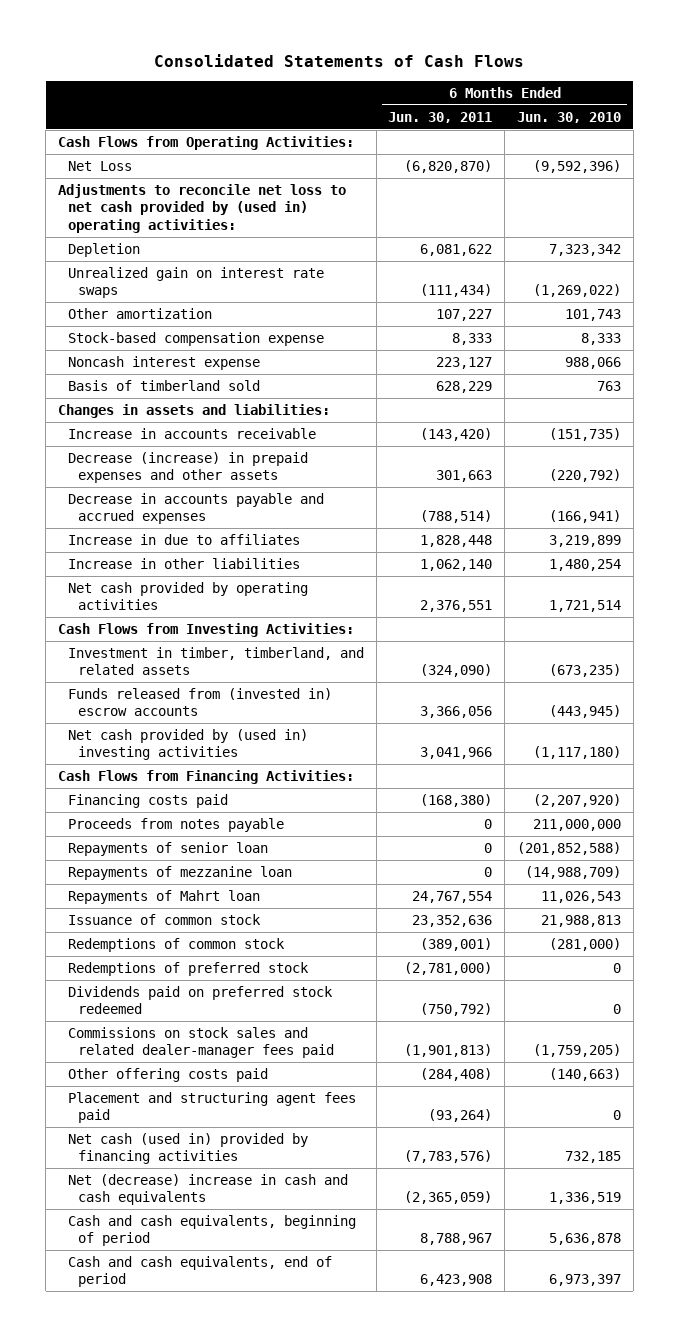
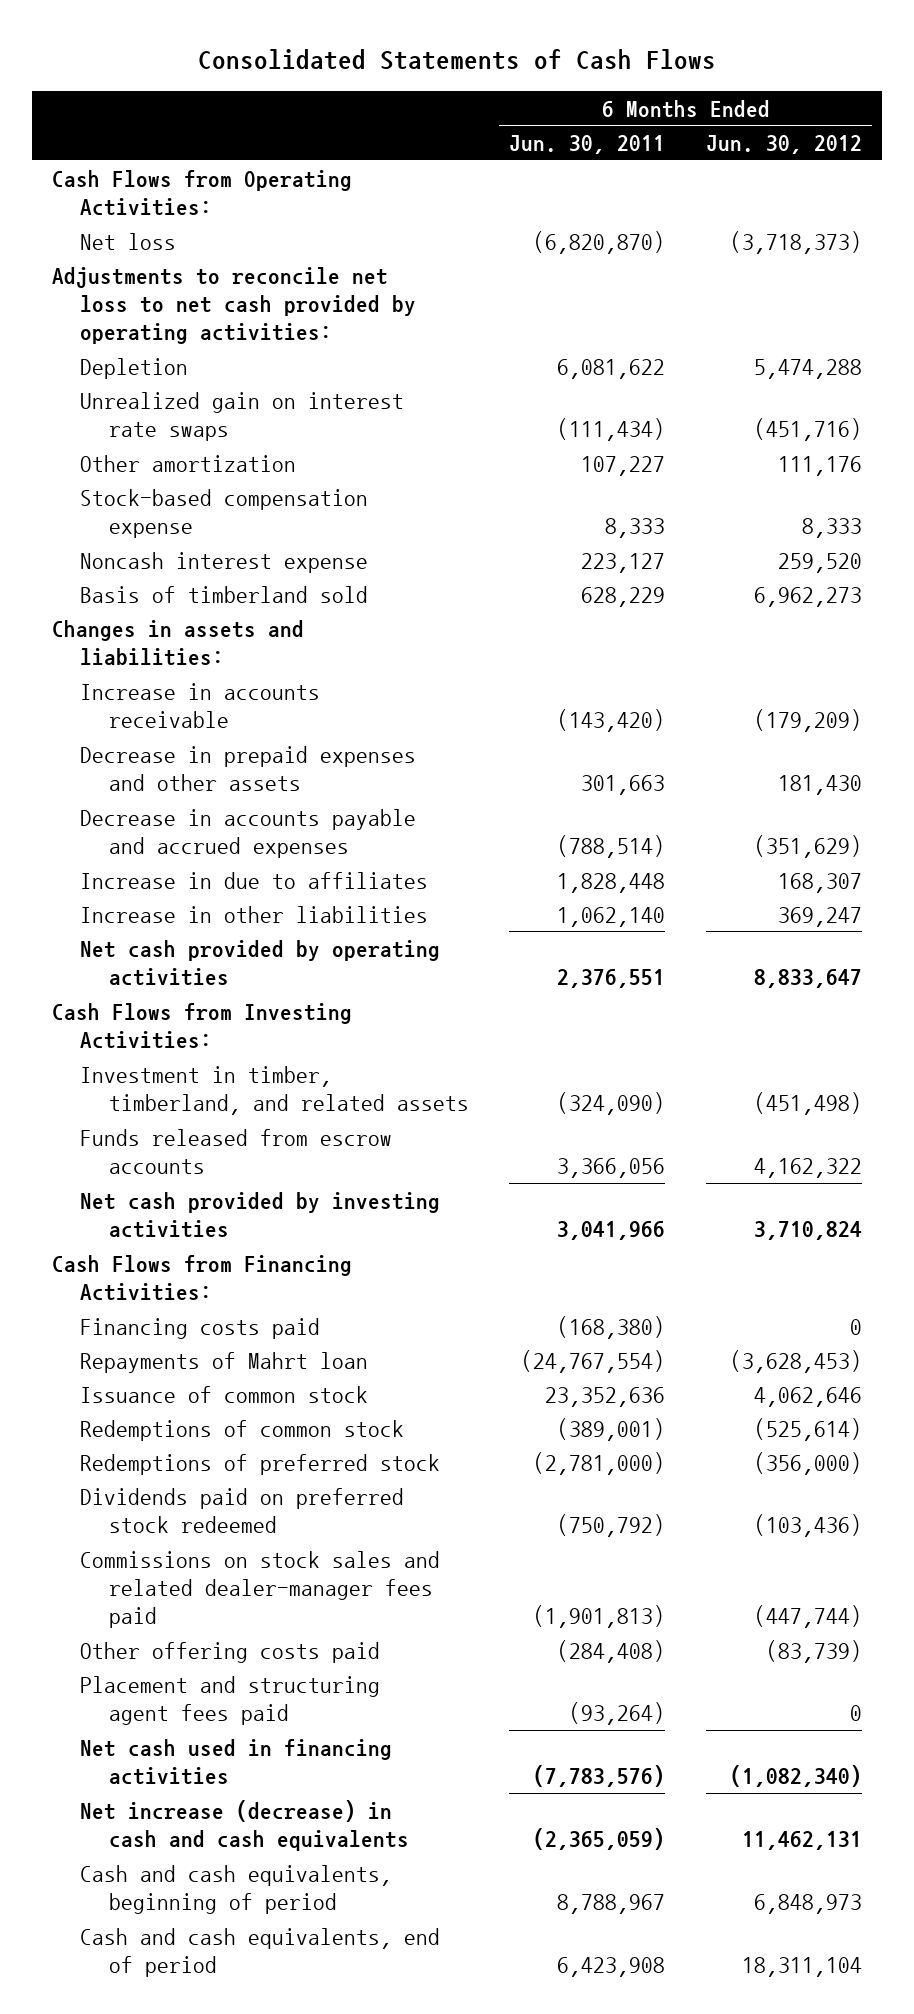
- | 6 Months Ended Jun. 30, 2011 | 6 Months Ended Jun. 30, 2010
+ | 6 Months Ended Jun. 30, 2011 | 6 Months Ended Jun. 30, 2012
- Net Loss | (6,820,870) | (9,592,396)
- Adjustments to reconcile net loss to net cash provided by (used in) operating activities:
+ Net loss | (6,820,870) | (3,718,373)
+ Adjustments to reconcile net loss to net cash provided by operating activities:
- Decrease (increase) in prepaid expenses and other assets | 301,663 | (220,792)
+ Decrease in prepaid expenses and other assets | 301,663 | 181,430
- Funds released from (invested in) escrow accounts | 3,366,056 | (443,945)
- Net cash provided by (used in) investing activities | 3,041,966 | (1,117,180)
+ Funds released from escrow accounts | 3,366,056 | 4,162,322
+ Net cash provided by investing activities | 3,041,966 | 3,710,824
- Proceeds from notes payable | 0 | 211,000,000
- Repayments of senior loan | 0 | (201,852,588)
- Repayments of mezzanine loan | 0 | (14,988,709)
- Repayments of Mahrt loan | 24,767,554 | 11,026,543
+ Repayments of Mahrt loan | (24,767,554) | (3,628,453)
- Net cash (used in) provided by financing activities | (7,783,576) | 732,185
- Net (decrease) increase in cash and cash equivalents | (2,365,059) | 1,336,519
+ Net cash used in financing activities | (7,783,576) | (1,082,340)
+ Net increase (decrease) in cash and cash equivalents | (2,365,059) | 11,462,131

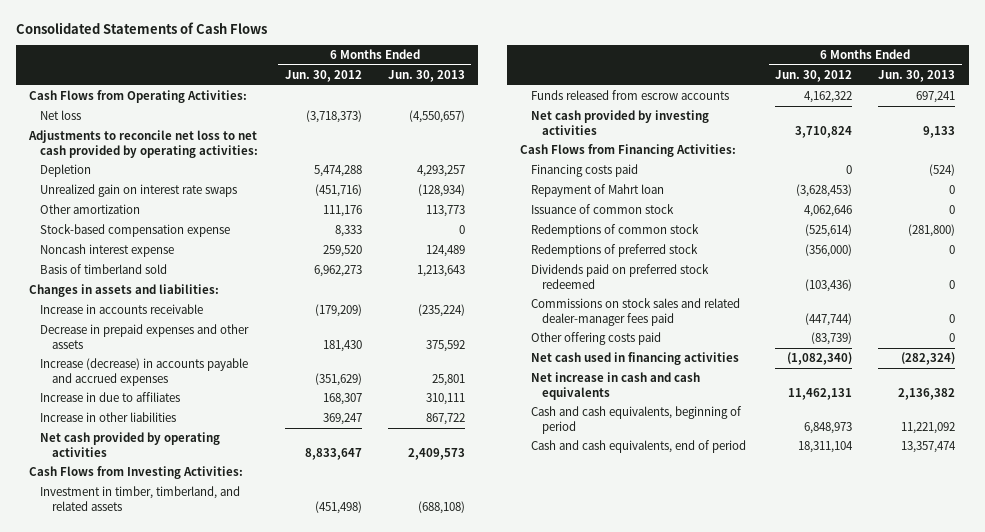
- | 6 Months Ended Jun. 30, 2011 | 6 Months Ended Jun. 30, 2012
+ | 6 Months Ended Jun. 30, 2012 | 6 Months Ended Jun. 30, 2013
- Decrease in accounts payable and accrued expenses | (788,514) | (351,629)
+ Increase (decrease) in accounts payable and accrued expenses | (351,629) | 25,801
- Repayments of Mahrt loan | (24,767,554) | (3,628,453)
+ Repayment of Mahrt loan | (3,628,453) | 0
- Placement and structuring agent fees paid | (93,264) | 0
- Net increase (decrease) in cash and cash equivalents | (2,365,059) | 11,462,131
+ Net increase in cash and cash equivalents | 11,462,131 | 2,136,382

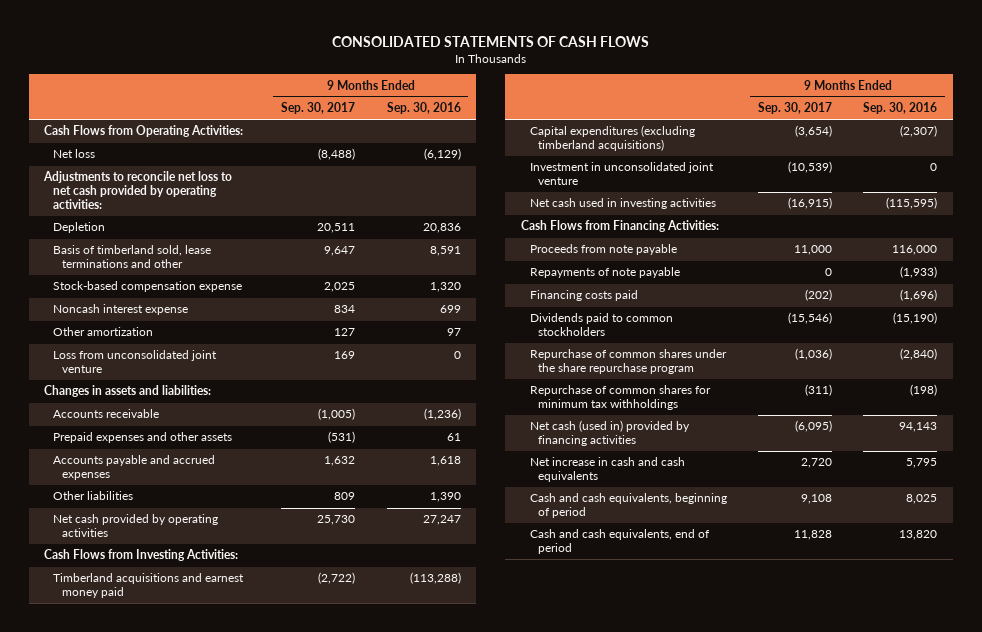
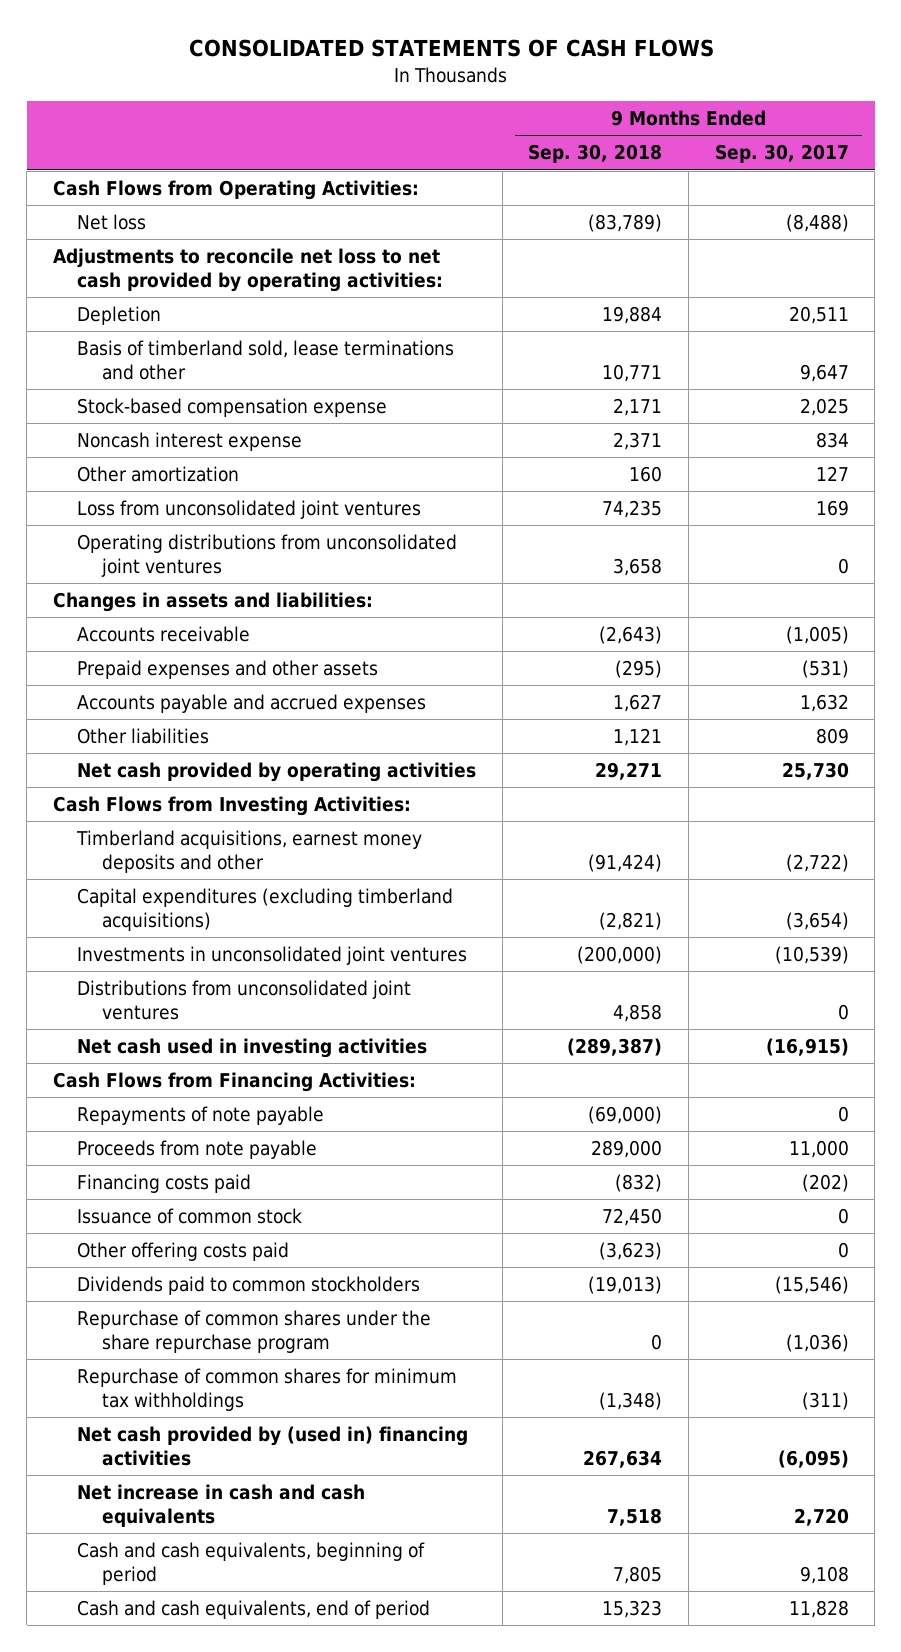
- | 9 Months Ended Sep. 30, 2017 | 9 Months Ended Sep. 30, 2016
+ | 9 Months Ended Sep. 30, 2018 | 9 Months Ended Sep. 30, 2017
- Loss from unconsolidated joint venture | 169 | 0
+ Loss from unconsolidated joint ventures | 74,235 | 169
+ Operating distributions from unconsolidated joint ventures | 3,658 | 0
- Timberland acquisitions and earnest money paid | (2,722) | (113,288)
+ Timberland acquisitions, earnest money deposits and other | (91,424) | (2,722)
- Investment in unconsolidated joint venture | (10,539) | 0
+ Investments in unconsolidated joint ventures | (200,000) | (10,539)
+ Distributions from unconsolidated joint ventures | 4,858 | 0
moved down: Proceeds from note payable | 289,000 | 11,000
+ Issuance of common stock | 72,450 | 0
+ Other offering costs paid | (3,623) | 0
- Net cash (used in) provided by financing activities | (6,095) | 94,143
+ Net cash provided by (used in) financing activities | 267,634 | (6,095)

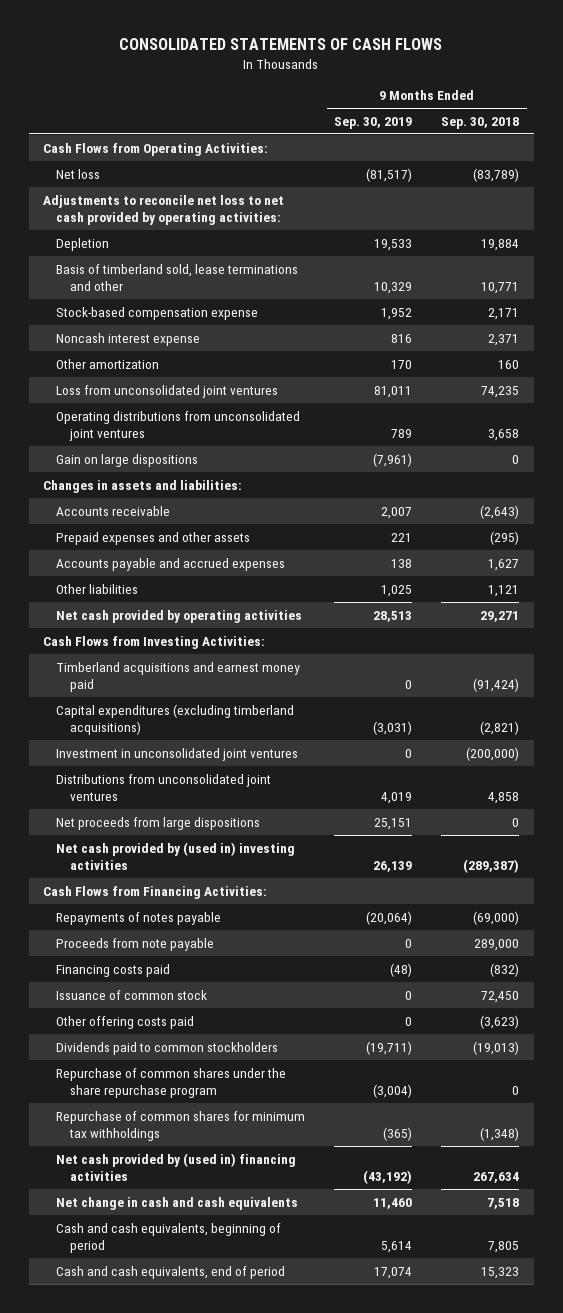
- | 9 Months Ended Sep. 30, 2018 | 9 Months Ended Sep. 30, 2017
+ | 9 Months Ended Sep. 30, 2019 | 9 Months Ended Sep. 30, 2018
+ Gain on large dispositions | (7,961) | 0
- Timberland acquisitions, earnest money deposits and other | (91,424) | (2,722)
+ Timberland acquisitions and earnest money paid | 0 | (91,424)
- Investments in unconsolidated joint ventures | (200,000) | (10,539)
+ Investment in unconsolidated joint ventures | 0 | (200,000)
- Net cash used in investing activities | (289,387) | (16,915)
+ Net proceeds from large dispositions | 25,151 | 0
+ Net cash provided by (used in) investing activities | 26,139 | (289,387)
- Repayments of note payable | (69,000) | 0
+ Repayments of notes payable | (20,064) | (69,000)
- Net increase in cash and cash equivalents | 7,518 | 2,720
+ Net change in cash and cash equivalents | 11,460 | 7,518

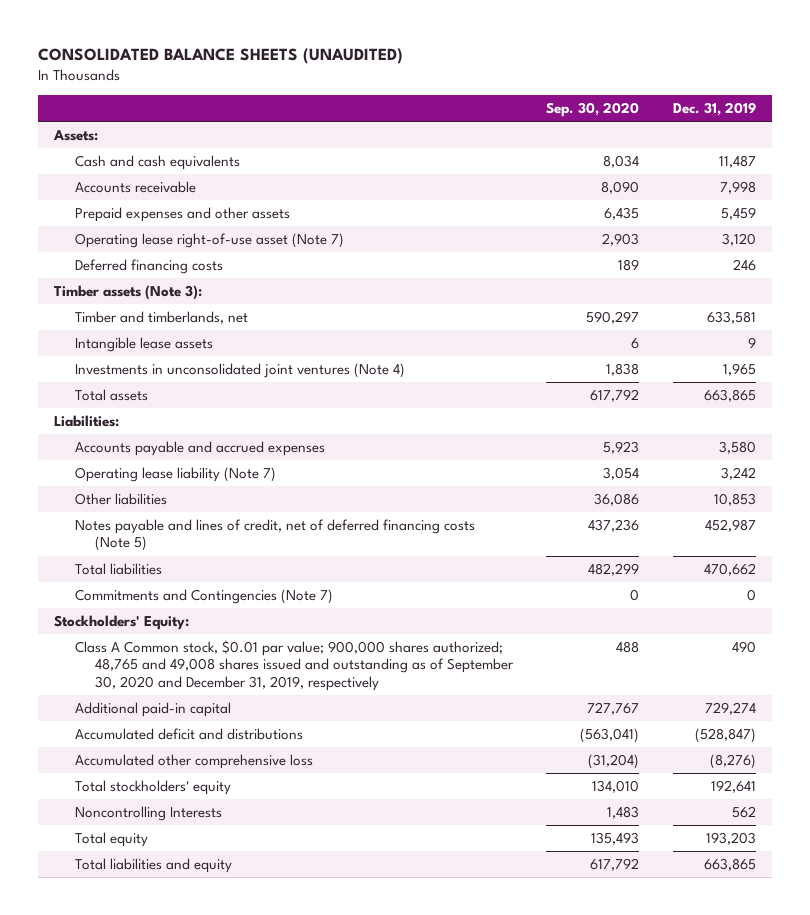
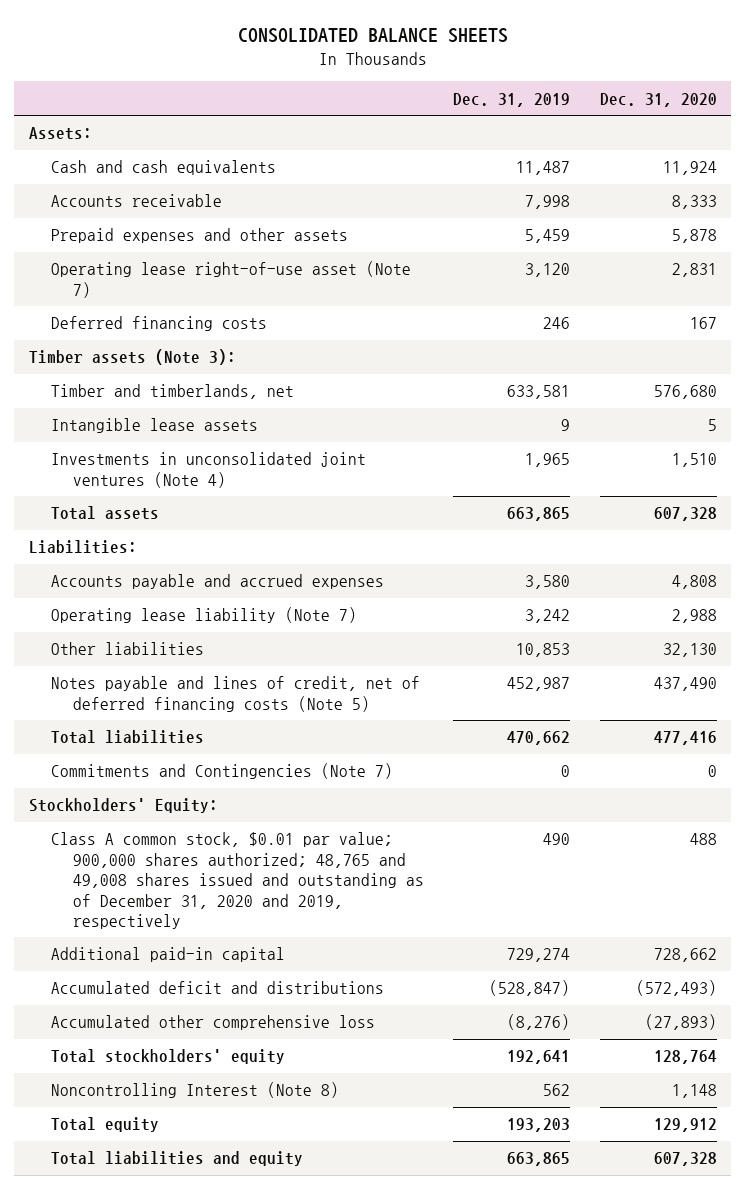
- CONSOLIDATED BALANCE SHEETS (UNAUDITED)
+ CONSOLIDATED BALANCE SHEETS
- | Sep. 30, 2020 | Dec. 31, 2019
+ | Dec. 31, 2019 | Dec. 31, 2020
- Class A Common stock, $0.01 par value; 900,000 shares authorized; 48,765 and 49,008 shares issued and outstanding as of September 30, 2020 and December 31, 2019, respectively | 488 | 490
+ Class A common stock, $0.01 par value; 900,000 shares authorized; 48,765 and 49,008 shares issued and outstanding as of December 31, 2020 and 2019, respectively | 490 | 488
- Noncontrolling Interests | 1,483 | 562
+ Noncontrolling Interest (Note 8) | 562 | 1,148

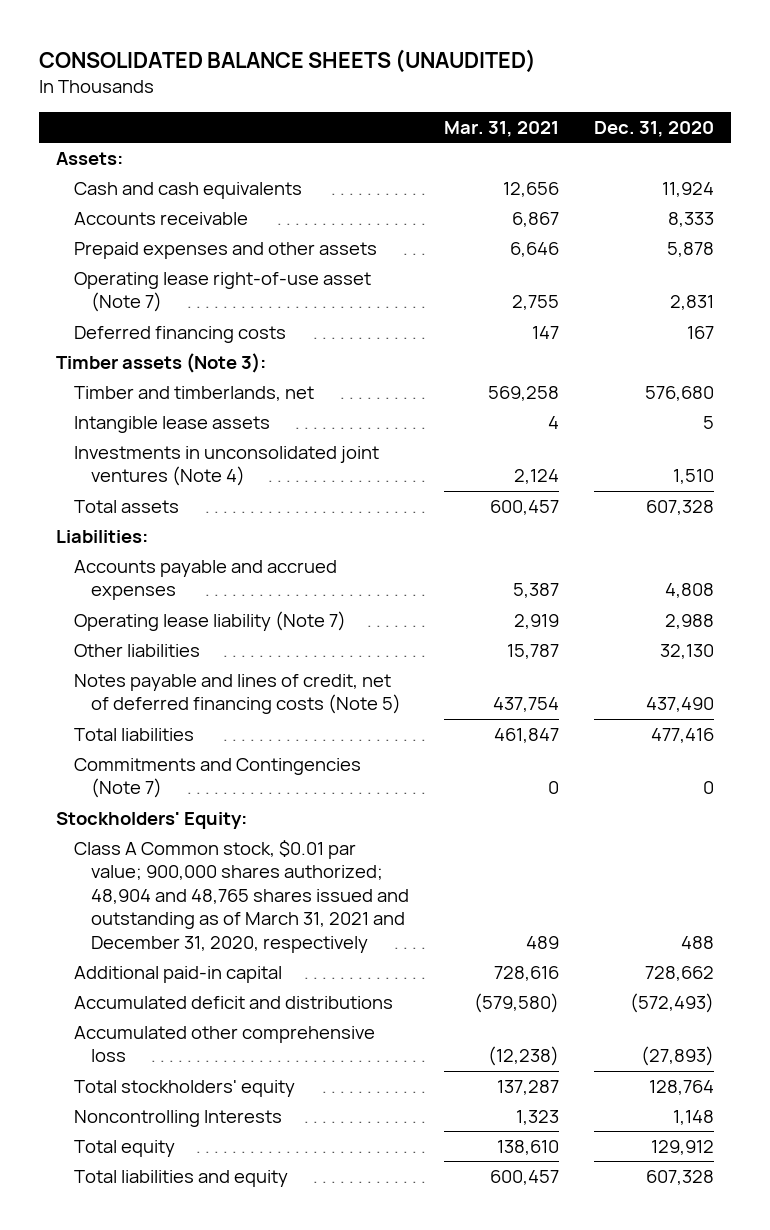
- CONSOLIDATED BALANCE SHEETS
+ CONSOLIDATED BALANCE SHEETS (UNAUDITED)
- | Dec. 31, 2019 | Dec. 31, 2020
+ | Mar. 31, 2021 | Dec. 31, 2020
- Class A common stock, $0.01 par value; 900,000 shares authorized; 48,765 and 49,008 shares issued and outstanding as of December 31, 2020 and 2019, respectively | 490 | 488
+ Class A Common stock, $0.01 par value; 900,000 shares authorized; 48,904 and 48,765 shares issued and outstanding as of March 31, 2021 and December 31, 2020, respectively | 489 | 488
- Noncontrolling Interest (Note 8) | 562 | 1,148
+ Noncontrolling Interests | 1,323 | 1,148

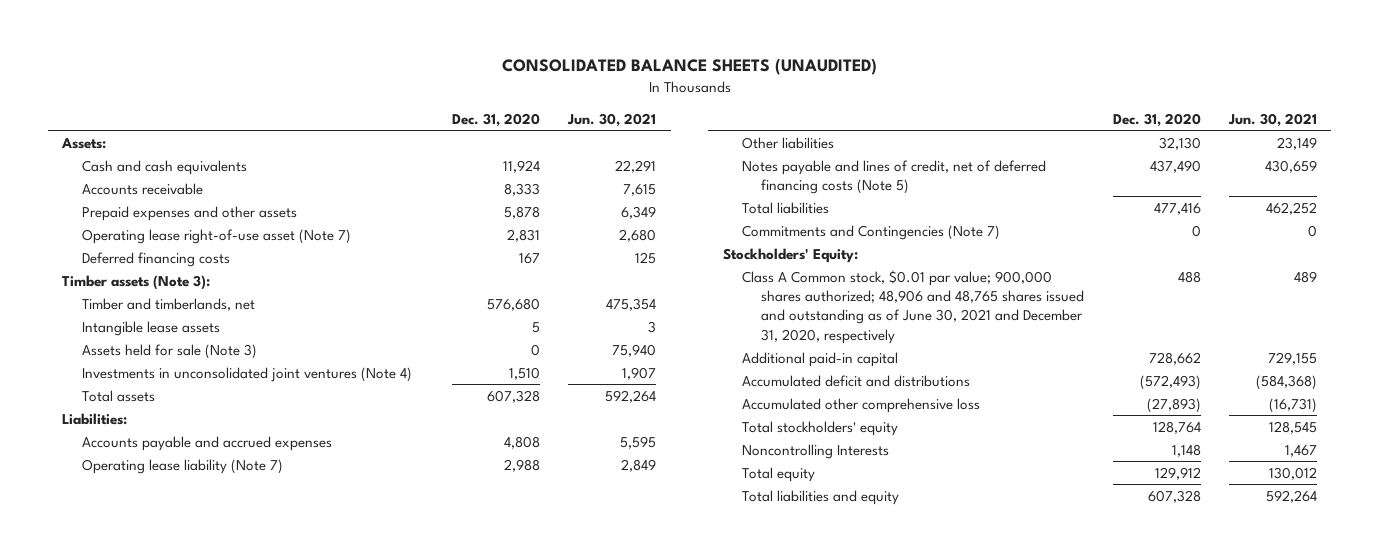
- | Mar. 31, 2021 | Dec. 31, 2020
+ | Dec. 31, 2020 | Jun. 30, 2021
+ Assets held for sale (Note 3) | 0 | 75,940
- Class A Common stock, $0.01 par value; 900,000 shares authorized; 48,904 and 48,765 shares issued and outstanding as of March 31, 2021 and December 31, 2020, respectively | 489 | 488
+ Class A Common stock, $0.01 par value; 900,000 shares authorized; 48,906 and 48,765 shares issued and outstanding as of June 30, 2021 and December 31, 2020, respectively | 488 | 489

